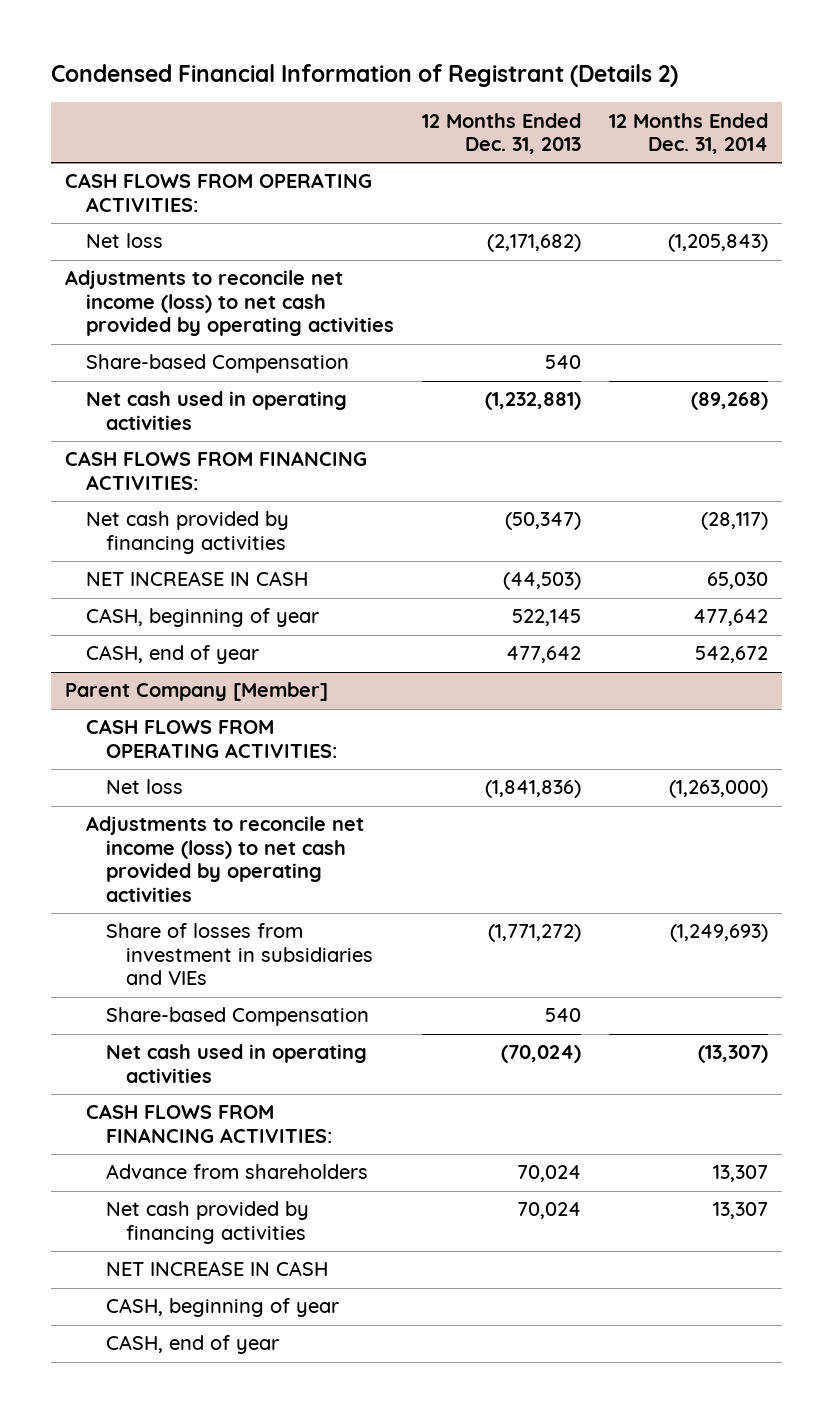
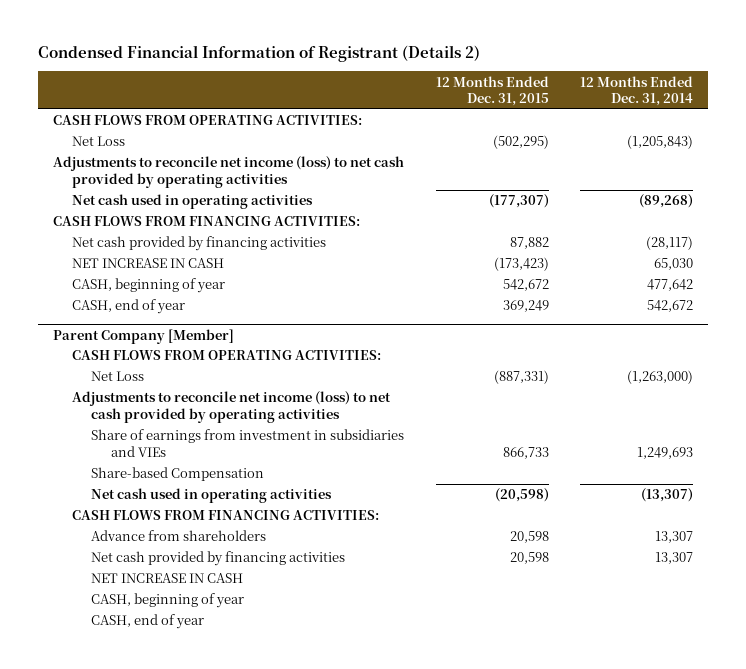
- | 12 Months Ended Dec. 31, 2013 | 12 Months Ended Dec. 31, 2014
+ | 12 Months Ended Dec. 31, 2015 | 12 Months Ended Dec. 31, 2014
- Net loss | (2,171,682) | (1,205,843)
+ Net Loss | (502,295) | (1,205,843)
- Share-based Compensation | 540 |
@ Parent Company [Member]
- Net loss | (1,841,836) | (1,263,000)
+ Net Loss | (887,331) | (1,263,000)
- Share of losses from investment in subsidiaries and VIEs | (1,771,272) | (1,249,693)
+ Share of earnings from investment in subsidiaries and VIEs | 866,733 | 1,249,693

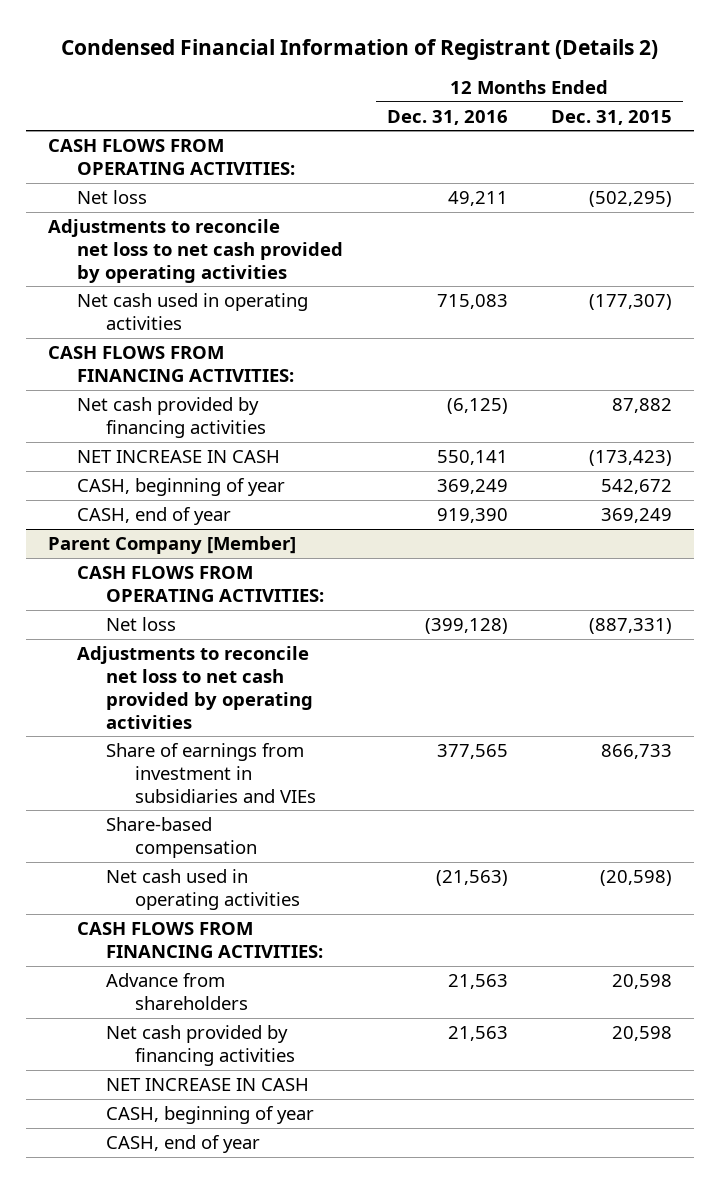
- | 12 Months Ended Dec. 31, 2015 | 12 Months Ended Dec. 31, 2014
+ | 12 Months Ended Dec. 31, 2016 | 12 Months Ended Dec. 31, 2015
- Net Loss | (502,295) | (1,205,843)
- Adjustments to reconcile net income (loss) to net cash provided by operating activities
+ Net loss | 49,211 | (502,295)
+ Adjustments to reconcile net loss to net cash provided by operating activities
@ Parent Company [Member]
- Net Loss | (887,331) | (1,263,000)
- Adjustments to reconcile net income (loss) to net cash provided by operating activities
+ Net loss | (399,128) | (887,331)
+ Adjustments to reconcile net loss to net cash provided by operating activities
- Share-based Compensation
+ Share-based compensation

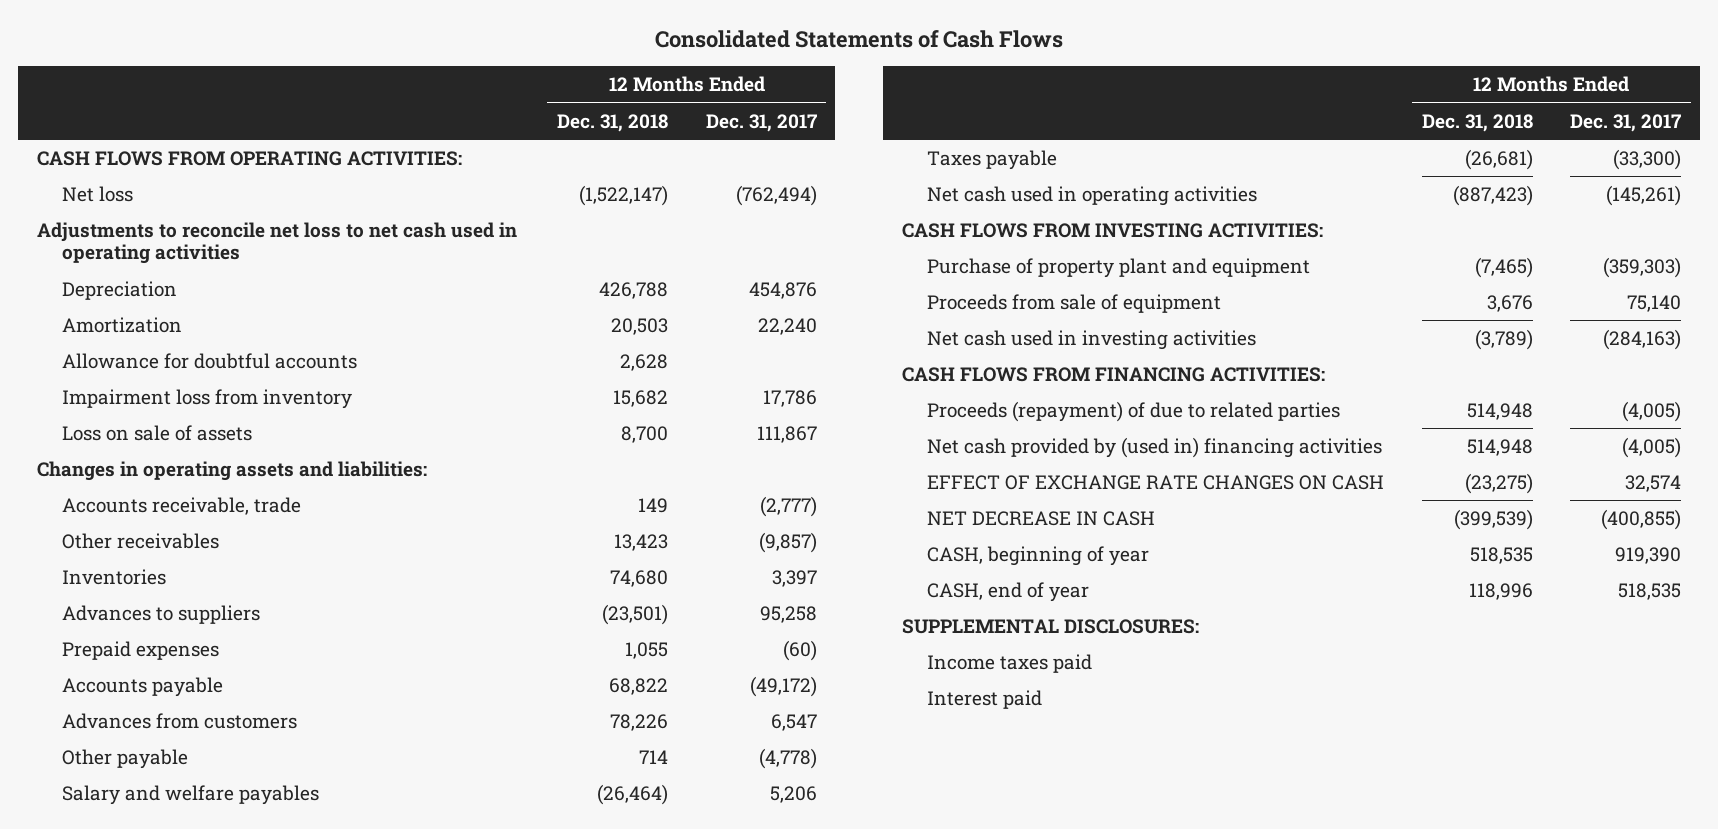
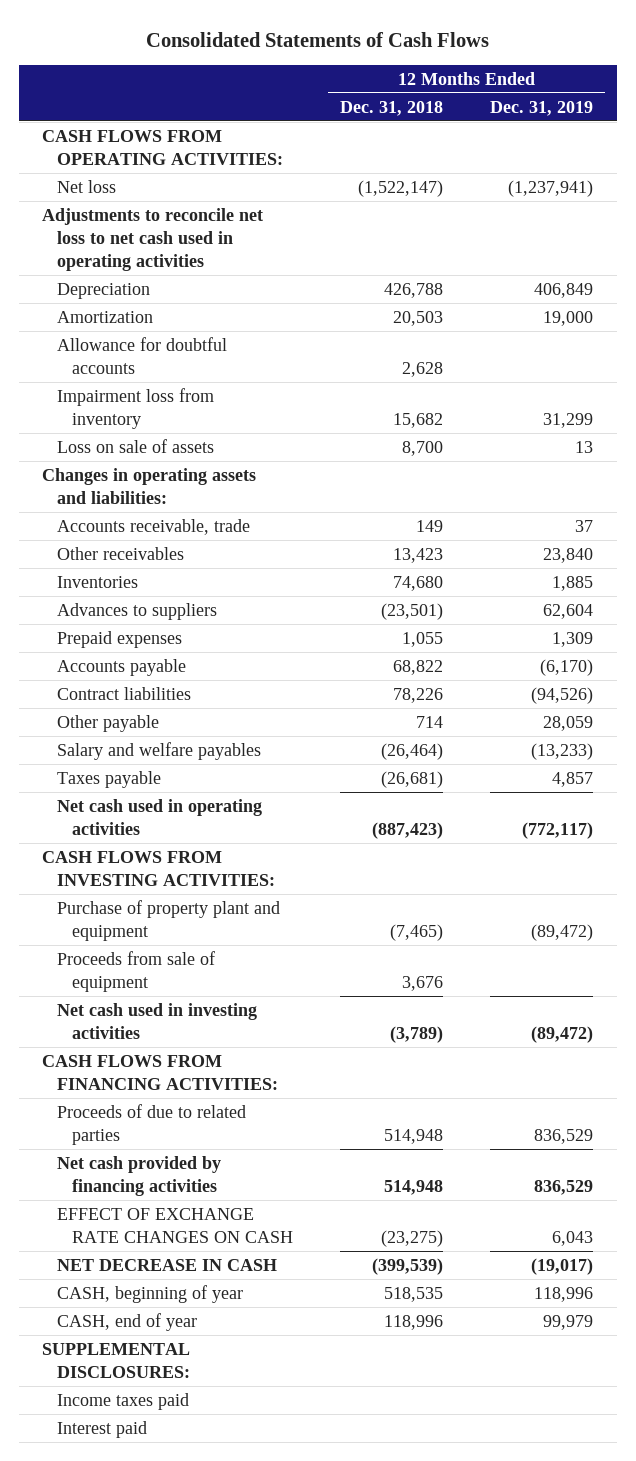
- | 12 Months Ended Dec. 31, 2018 | 12 Months Ended Dec. 31, 2017
+ | 12 Months Ended Dec. 31, 2018 | 12 Months Ended Dec. 31, 2019
- Advances from customers | 78,226 | 6,547
+ Contract liabilities | 78,226 | (94,526)
- Proceeds (repayment) of due to related parties | 514,948 | (4,005)
- Net cash provided by (used in) financing activities | 514,948 | (4,005)
+ Proceeds of due to related parties | 514,948 | 836,529
+ Net cash provided by financing activities | 514,948 | 836,529

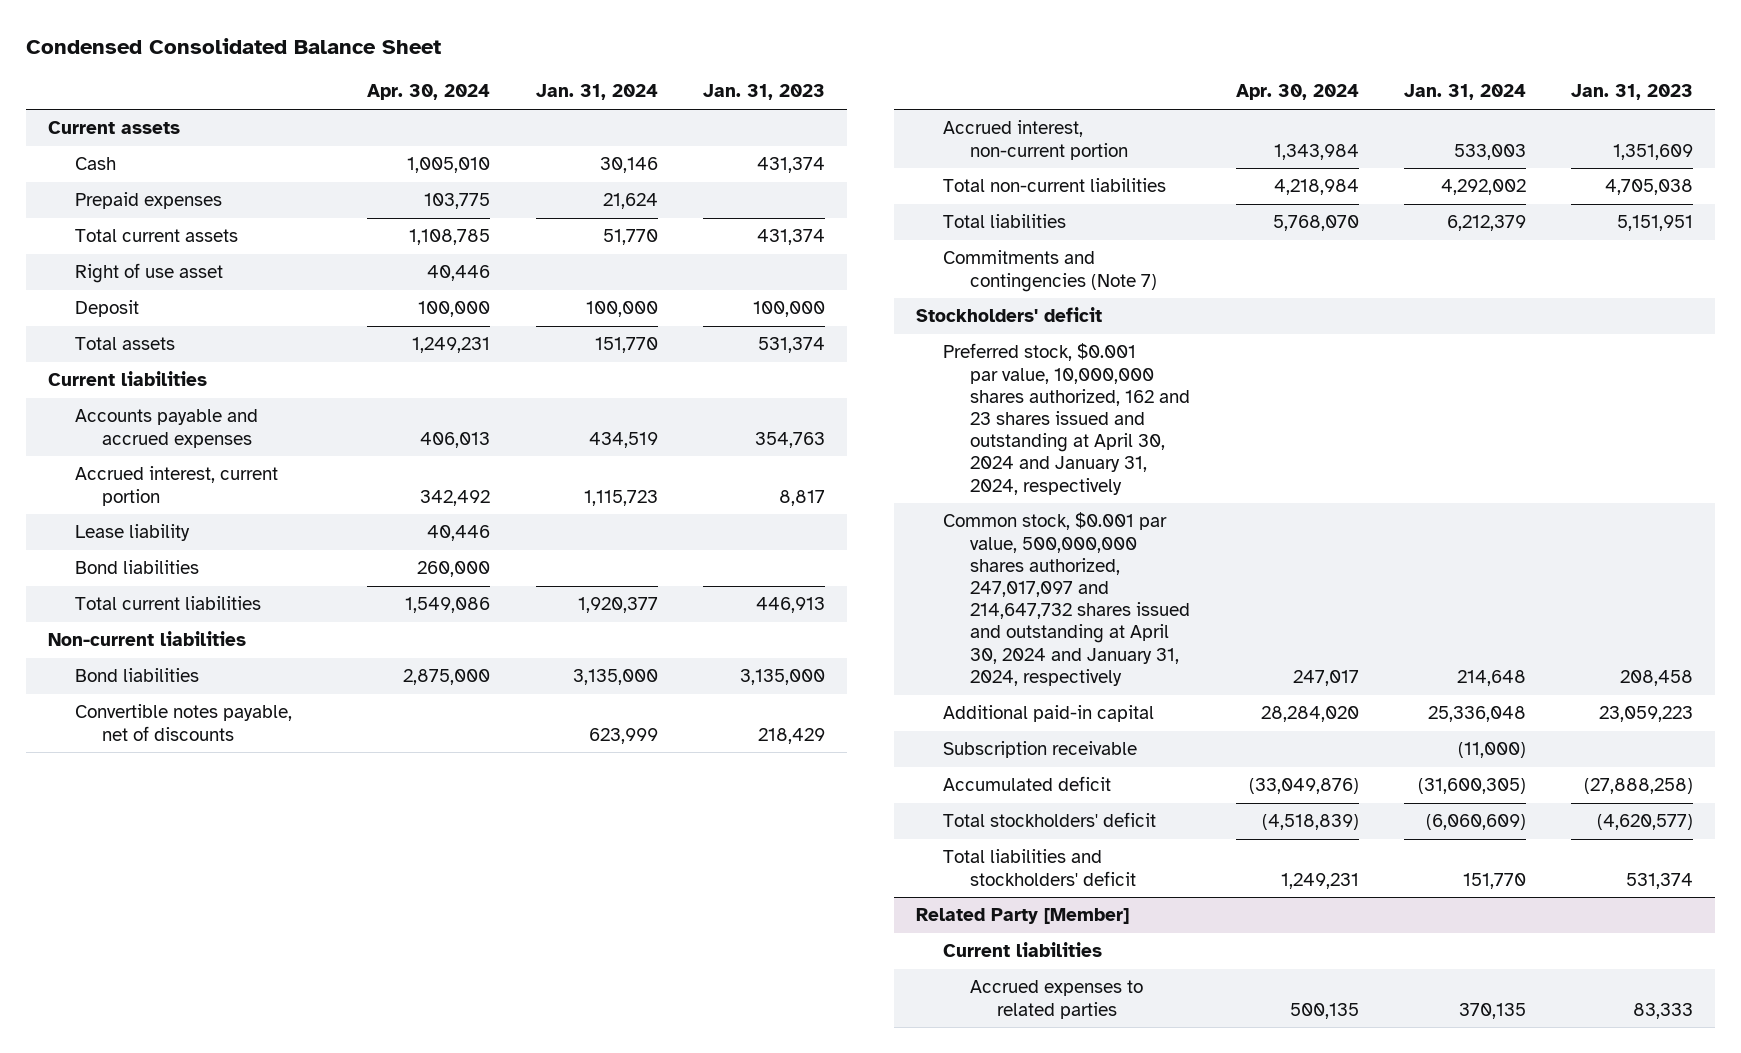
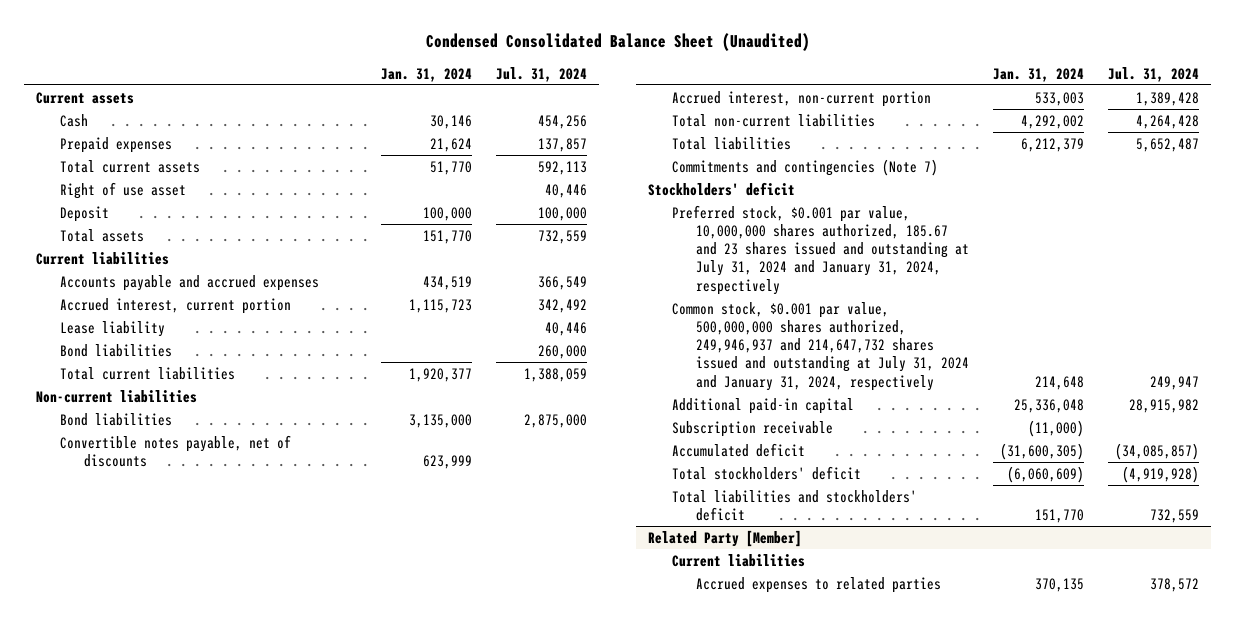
- Condensed Consolidated Balance Sheet
+ Condensed Consolidated Balance Sheet (Unaudited)
- | Apr. 30, 2024 | Jan. 31, 2024 | Jan. 31, 2023
+ | Jan. 31, 2024 | Jul. 31, 2024
- Preferred stock, $0.001 par value, 10,000,000 shares authorized, 162 and 23 shares issued and outstanding at April 30, 2024 and January 31, 2024, respectively
- Common stock, $0.001 par value, 500,000,000 shares authorized, 247,017,097 and 214,647,732 shares issued and outstanding at April 30, 2024 and January 31, 2024, respectively | 247,017 | 214,648 | 208,458
+ Preferred stock, $0.001 par value, 10,000,000 shares authorized, 185.67 and 23 shares issued and outstanding at July 31, 2024 and January 31, 2024, respectively
+ Common stock, $0.001 par value, 500,000,000 shares authorized, 249,946,937 and 214,647,732 shares issued and outstanding at July 31, 2024 and January 31, 2024, respectively | 214,648 | 249,947

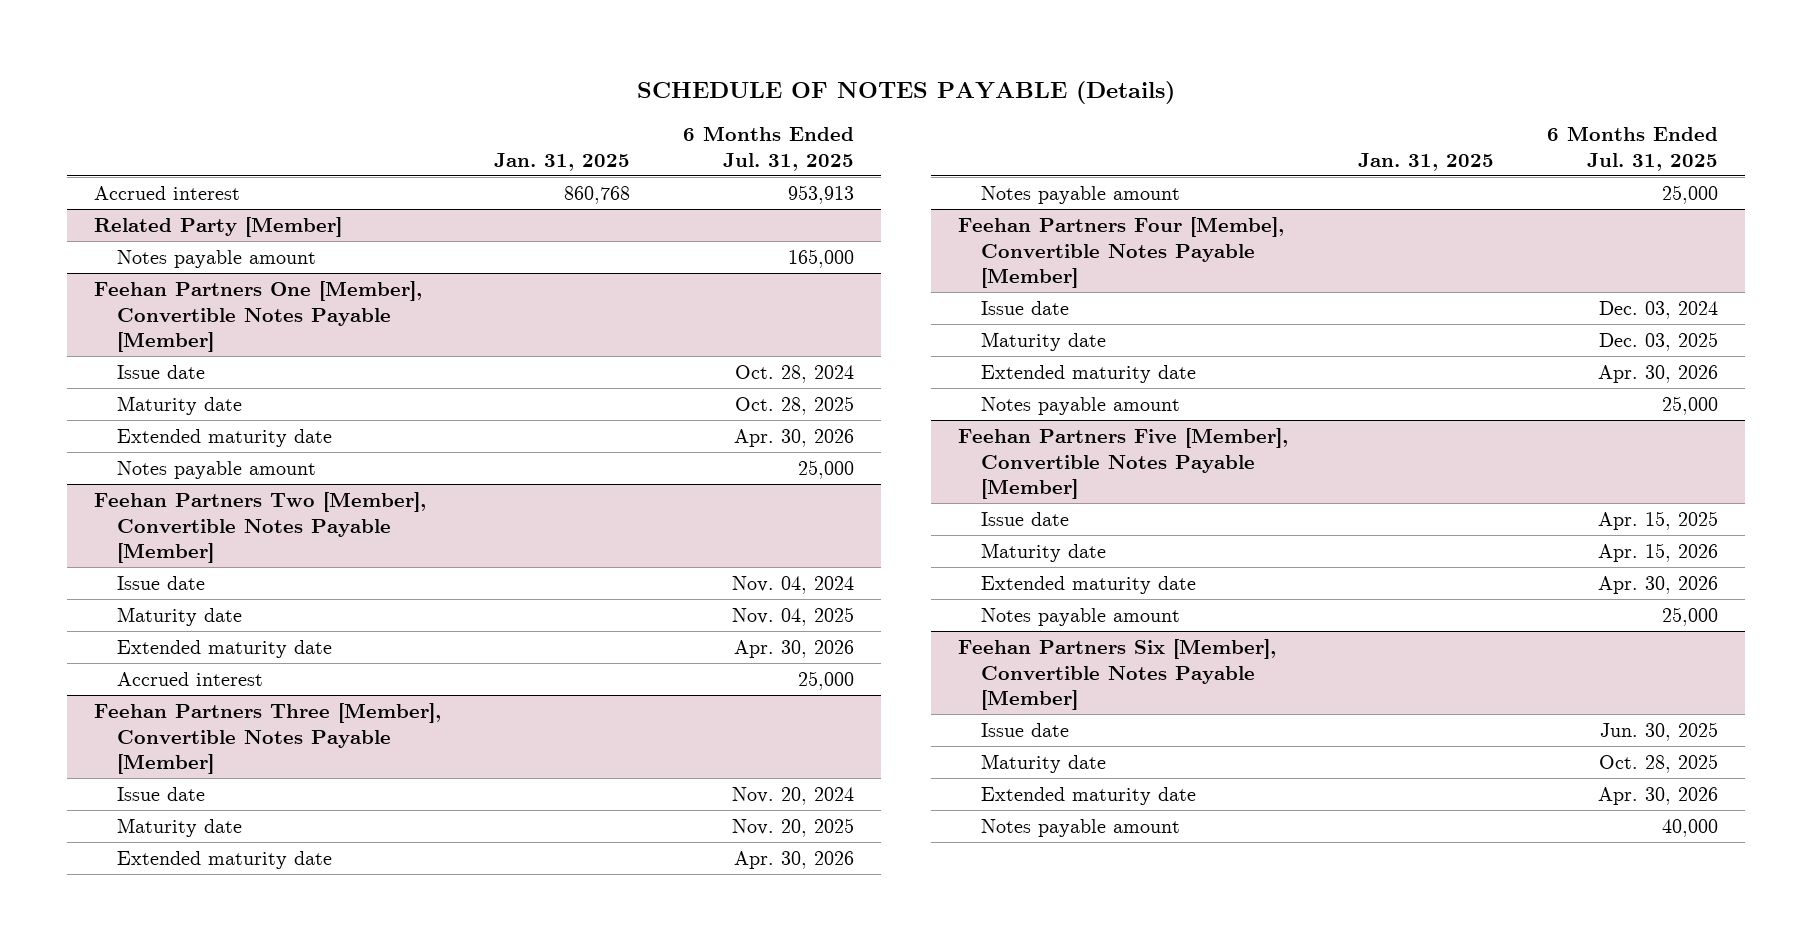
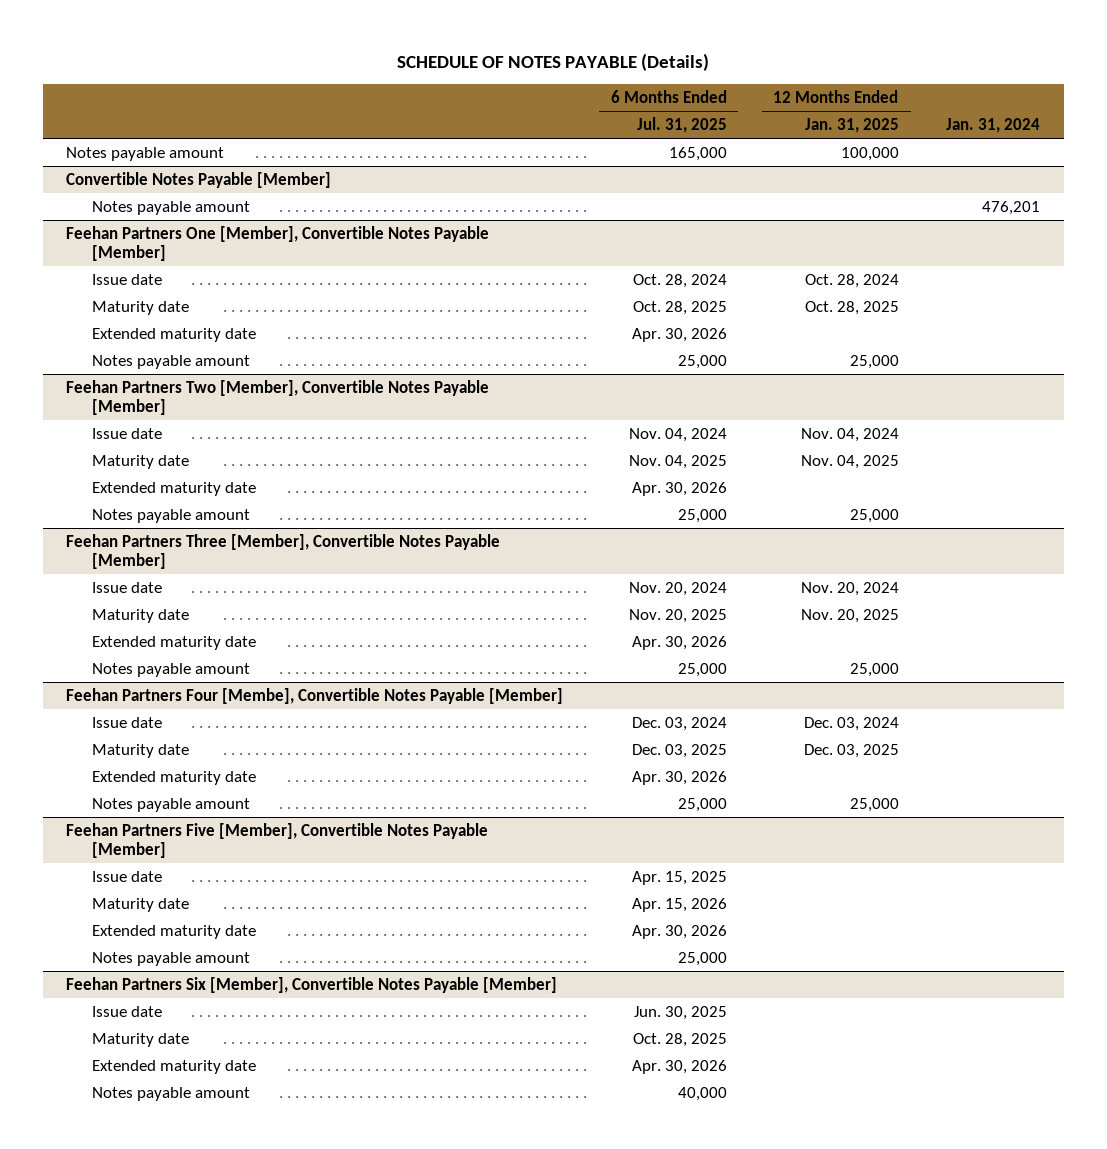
- | Jan. 31, 2025 | 6 Months Ended Jul. 31, 2025
+ | 6 Months Ended Jul. 31, 2025 | 12 Months Ended Jan. 31, 2025 | Jan. 31, 2024
- Accrued interest | 860,768 | 953,913
- Related Party [Member]
+ Convertible Notes Payable [Member]
+ Notes payable amount | | | 476,201
@ Feehan Partners Two [Member], Convertible Notes Payable [Member]
- Accrued interest | | 25,000
+ Notes payable amount | 25,000 | 25,000 |

